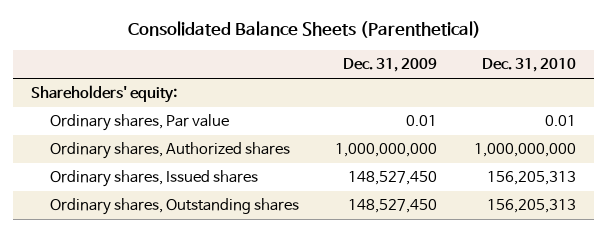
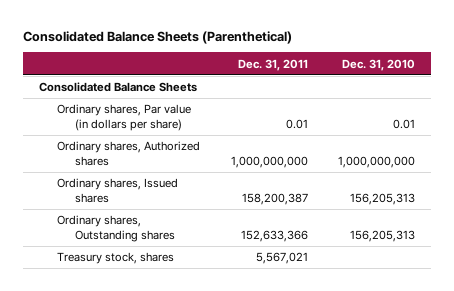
- | Dec. 31, 2009 | Dec. 31, 2010
+ | Dec. 31, 2011 | Dec. 31, 2010
- Shareholders' equity:
- Ordinary shares, Par value | 0.01 | 0.01
+ Consolidated Balance Sheets
+ Ordinary shares, Par value (in dollars per share) | 0.01 | 0.01
+ Treasury stock, shares | 5,567,021 |

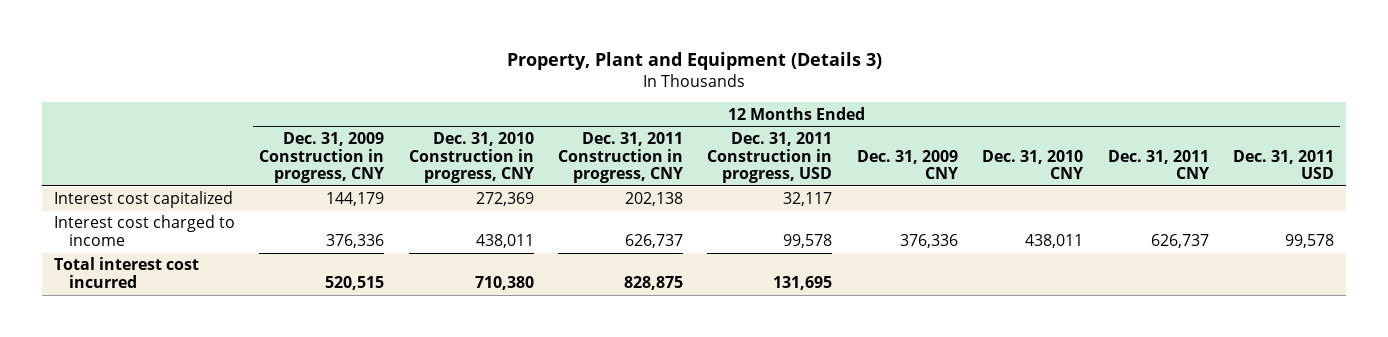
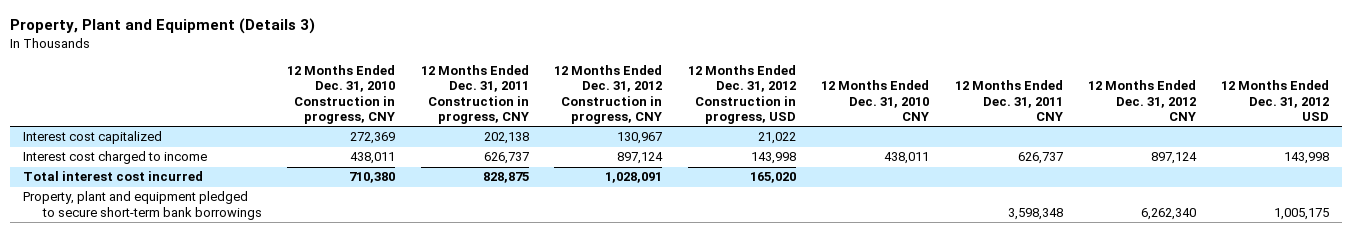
- | 12 Months Ended Dec. 31, 2009 Construction in progress, CNY | 12 Months Ended Dec. 31, 2010 Construction in progress, CNY | 12 Months Ended Dec. 31, 2011 Construction in progress, CNY | 12 Months Ended Dec. 31, 2011 Construction in progress, USD | 12 Months Ended Dec. 31, 2009 CNY | 12 Months Ended Dec. 31, 2010 CNY | 12 Months Ended Dec. 31, 2011 CNY | 12 Months Ended Dec. 31, 2011 USD
+ | 12 Months Ended Dec. 31, 2010 Construction in progress, CNY | 12 Months Ended Dec. 31, 2011 Construction in progress, CNY | 12 Months Ended Dec. 31, 2012 Construction in progress, CNY | 12 Months Ended Dec. 31, 2012 Construction in progress, USD | 12 Months Ended Dec. 31, 2010 CNY | 12 Months Ended Dec. 31, 2011 CNY | 12 Months Ended Dec. 31, 2012 CNY | 12 Months Ended Dec. 31, 2012 USD
+ Property, plant and equipment pledged to secure short-term bank borrowings | | | | | | 3,598,348 | 6,262,340 | 1,005,175

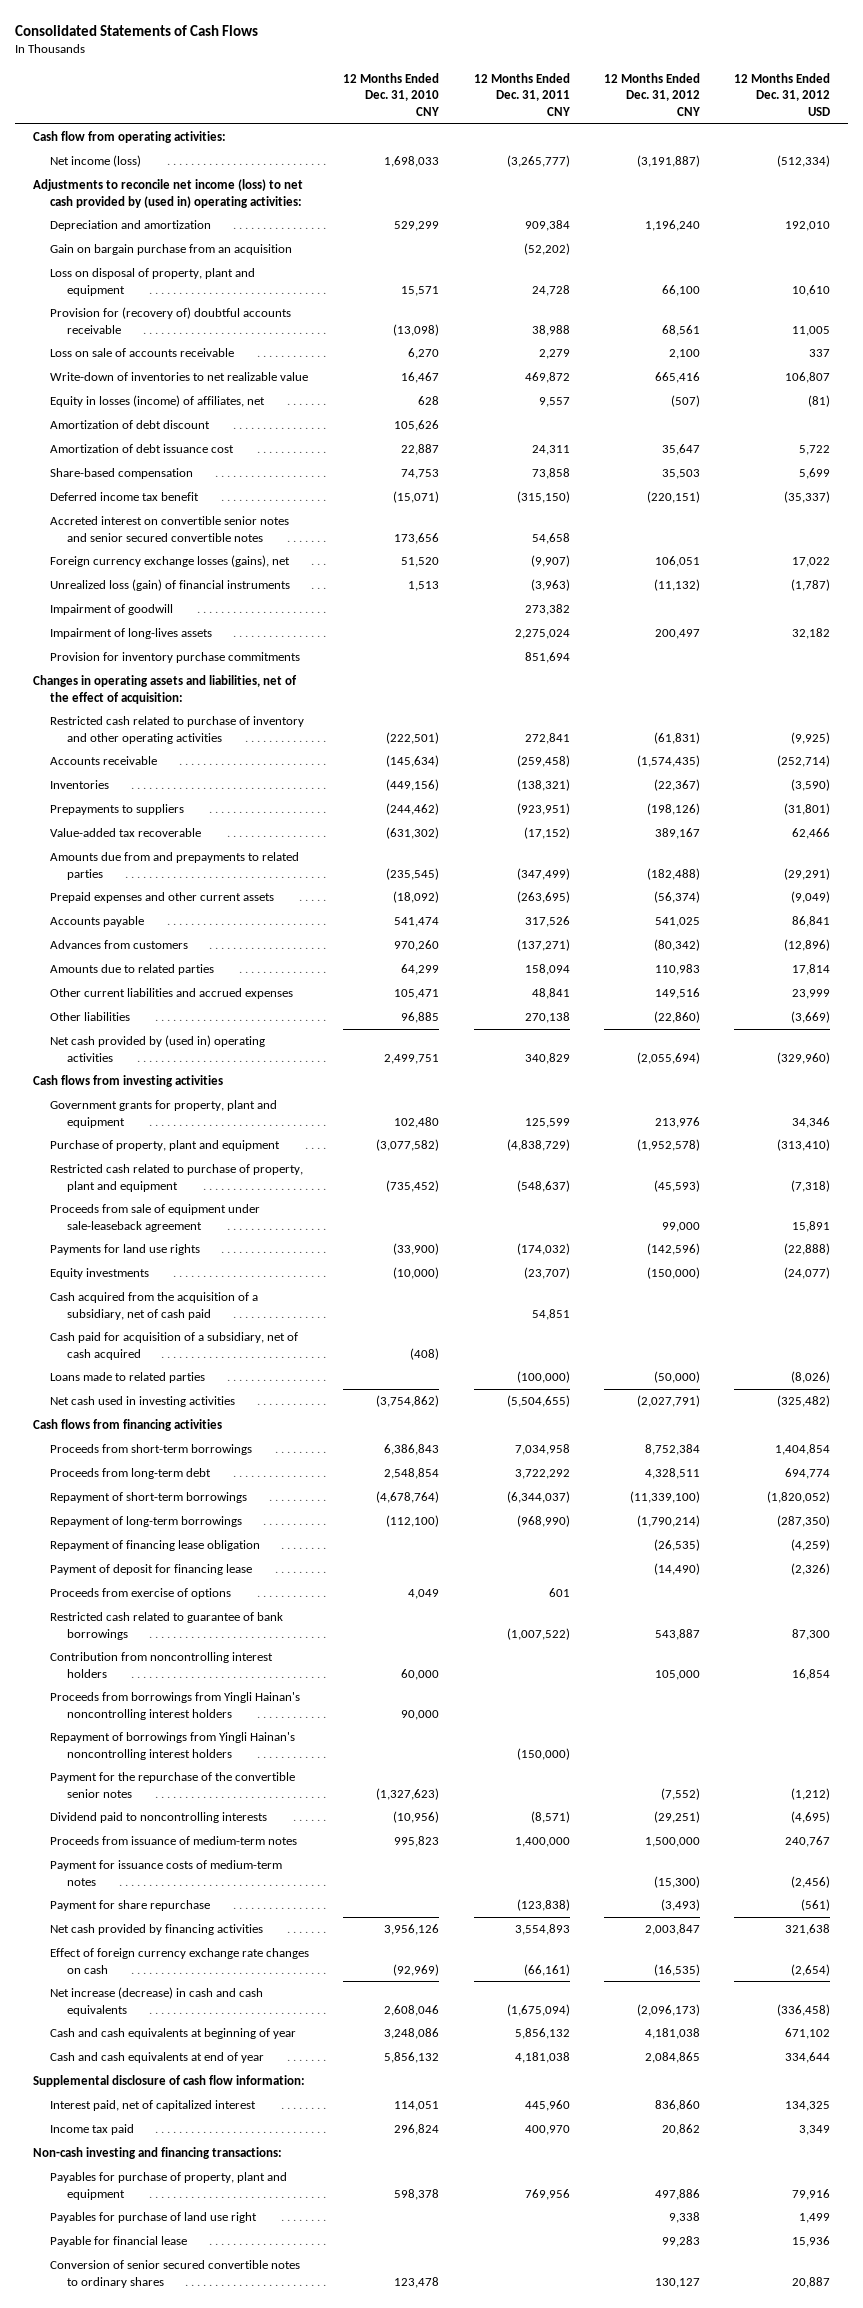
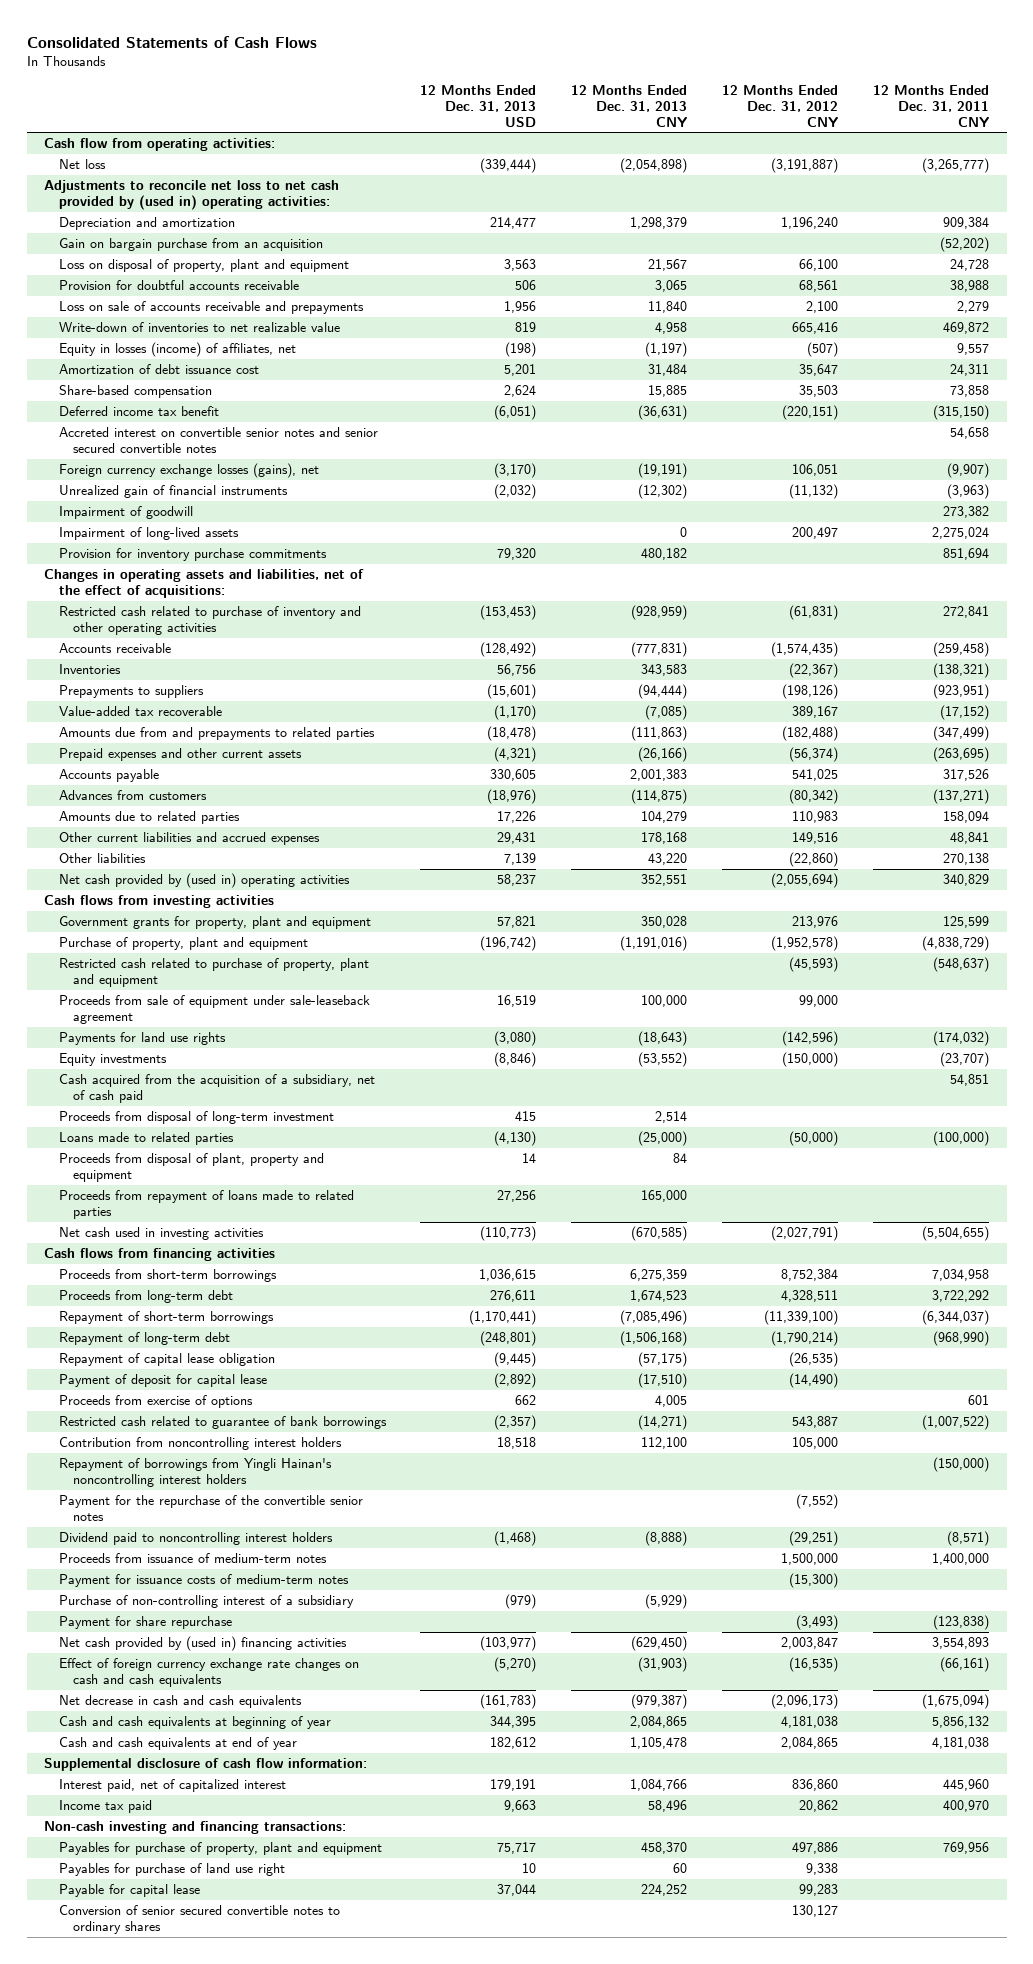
- | 12 Months Ended Dec. 31, 2010 CNY | 12 Months Ended Dec. 31, 2011 CNY | 12 Months Ended Dec. 31, 2012 CNY | 12 Months Ended Dec. 31, 2012 USD
+ | 12 Months Ended Dec. 31, 2013 USD | 12 Months Ended Dec. 31, 2013 CNY | 12 Months Ended Dec. 31, 2012 CNY | 12 Months Ended Dec. 31, 2011 CNY
- Net income (loss) | 1,698,033 | (3,265,777) | (3,191,887) | (512,334)
- Adjustments to reconcile net income (loss) to net cash provided by (used in) operating activities:
+ Net loss | (339,444) | (2,054,898) | (3,191,887) | (3,265,777)
+ Adjustments to reconcile net loss to net cash provided by (used in) operating activities:
- Provision for (recovery of) doubtful accounts receivable | (13,098) | 38,988 | 68,561 | 11,005
- Loss on sale of accounts receivable | 6,270 | 2,279 | 2,100 | 337
+ Provision for doubtful accounts receivable | 506 | 3,065 | 68,561 | 38,988
+ Loss on sale of accounts receivable and prepayments | 1,956 | 11,840 | 2,100 | 2,279
- Amortization of debt discount | 105,626 | | |
- Unrealized loss (gain) of financial instruments | 1,513 | (3,963) | (11,132) | (1,787)
+ Unrealized gain of financial instruments | (2,032) | (12,302) | (11,132) | (3,963)
- Impairment of long-lives assets | | 2,275,024 | 200,497 | 32,182
+ Impairment of long-lived assets | | 0 | 200,497 | 2,275,024
- Changes in operating assets and liabilities, net of the effect of acquisition:
+ Changes in operating assets and liabilities, net of the effect of acquisitions:
- Cash paid for acquisition of a subsidiary, net of cash acquired | (408) | | |
+ Proceeds from disposal of long-term investment | 415 | 2,514 | |
+ Proceeds from disposal of plant, property and equipment | 14 | 84 | |
+ Proceeds from repayment of loans made to related parties | 27,256 | 165,000 | |
- Repayment of long-term borrowings | (112,100) | (968,990) | (1,790,214) | (287,350)
- Repayment of financing lease obligation | | | (26,535) | (4,259)
- Payment of deposit for financing lease | | | (14,490) | (2,326)
+ Repayment of long-term debt | (248,801) | (1,506,168) | (1,790,214) | (968,990)
+ Repayment of capital lease obligation | (9,445) | (57,175) | (26,535) |
+ Payment of deposit for capital lease | (2,892) | (17,510) | (14,490) |
- Proceeds from borrowings from Yingli Hainan's noncontrolling interest holders | 90,000 | | |
- Dividend paid to noncontrolling interests | (10,956) | (8,571) | (29,251) | (4,695)
+ Dividend paid to noncontrolling interest holders | (1,468) | (8,888) | (29,251) | (8,571)
+ Purchase of non-controlling interest of a subsidiary | (979) | (5,929) | |
- Net cash provided by financing activities | 3,956,126 | 3,554,893 | 2,003,847 | 321,638
- Effect of foreign currency exchange rate changes on cash | (92,969) | (66,161) | (16,535) | (2,654)
- Net increase (decrease) in cash and cash equivalents | 2,608,046 | (1,675,094) | (2,096,173) | (336,458)
+ Net cash provided by (used in) financing activities | (103,977) | (629,450) | 2,003,847 | 3,554,893
+ Effect of foreign currency exchange rate changes on cash and cash equivalents | (5,270) | (31,903) | (16,535) | (66,161)
+ Net decrease in cash and cash equivalents | (161,783) | (979,387) | (2,096,173) | (1,675,094)
- Payable for financial lease | | | 99,283 | 15,936
+ Payable for capital lease | 37,044 | 224,252 | 99,283 |

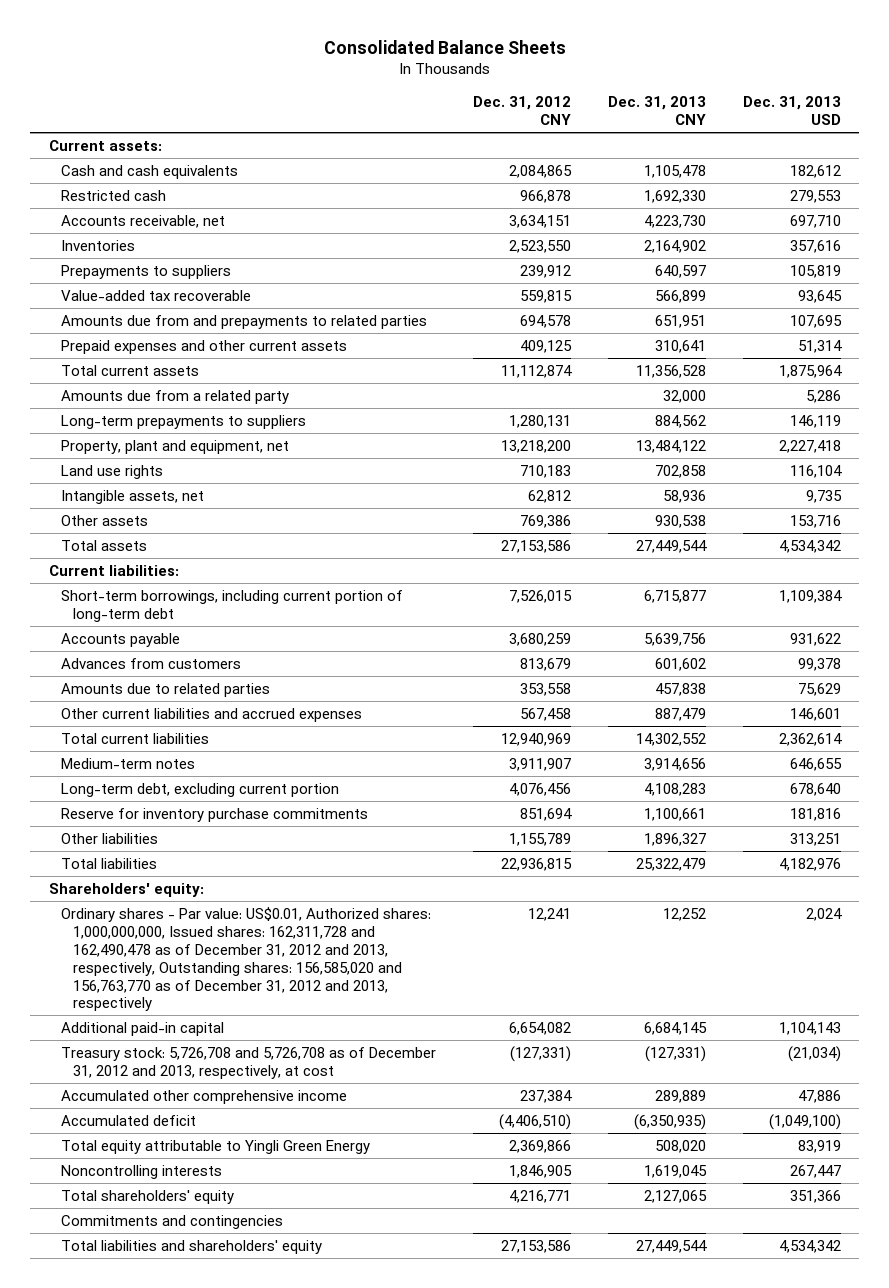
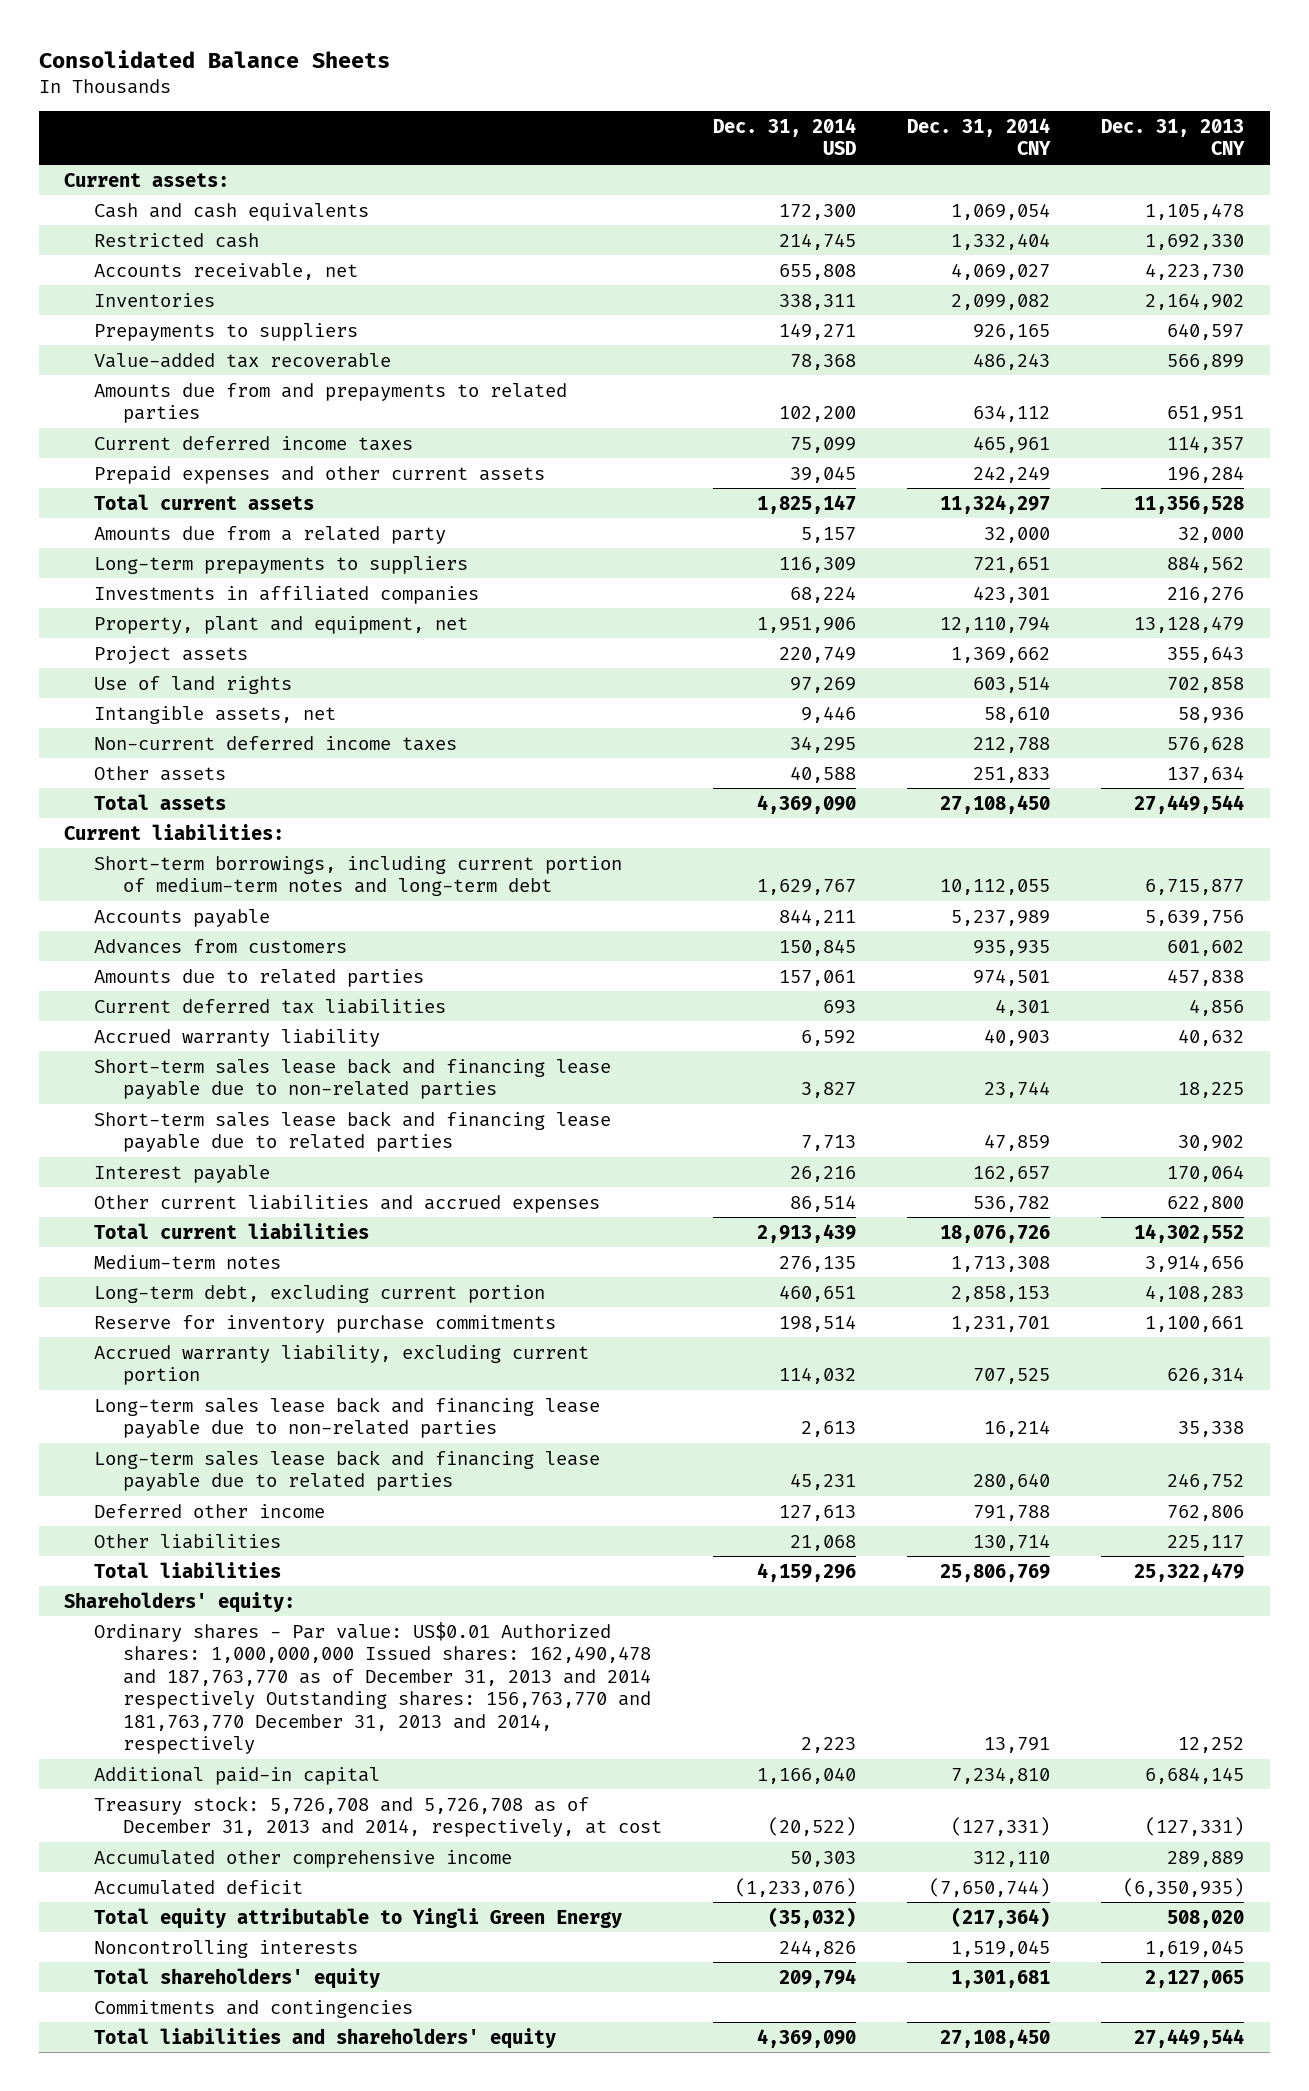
- | Dec. 31, 2012 CNY | Dec. 31, 2013 CNY | Dec. 31, 2013 USD
+ | Dec. 31, 2014 USD | Dec. 31, 2014 CNY | Dec. 31, 2013 CNY
- Prepaid expenses and other current assets | 409,125 | 310,641 | 51,314
+ Current deferred income taxes | 75,099 | 465,961 | 114,357
+ Prepaid expenses and other current assets | 39,045 | 242,249 | 196,284
- Property, plant and equipment, net | 13,218,200 | 13,484,122 | 2,227,418
- Land use rights | 710,183 | 702,858 | 116,104
+ Investments in affiliated companies | 68,224 | 423,301 | 216,276
+ Property, plant and equipment, net | 1,951,906 | 12,110,794 | 13,128,479
+ Project assets | 220,749 | 1,369,662 | 355,643
+ Use of land rights | 97,269 | 603,514 | 702,858
- Other assets | 769,386 | 930,538 | 153,716
+ Non-current deferred income taxes | 34,295 | 212,788 | 576,628
+ Other assets | 40,588 | 251,833 | 137,634
- Short-term borrowings, including current portion of long-term debt | 7,526,015 | 6,715,877 | 1,109,384
+ Short-term borrowings, including current portion of medium-term notes and long-term debt | 1,629,767 | 10,112,055 | 6,715,877
- Other current liabilities and accrued expenses | 567,458 | 887,479 | 146,601
+ Current deferred tax liabilities | 693 | 4,301 | 4,856
+ Accrued warranty liability | 6,592 | 40,903 | 40,632
+ Short-term sales lease back and financing lease payable due to non-related parties | 3,827 | 23,744 | 18,225
+ Short-term sales lease back and financing lease payable due to related parties | 7,713 | 47,859 | 30,902
+ Interest payable | 26,216 | 162,657 | 170,064
+ Other current liabilities and accrued expenses | 86,514 | 536,782 | 622,800
- Other liabilities | 1,155,789 | 1,896,327 | 313,251
+ Accrued warranty liability, excluding current portion | 114,032 | 707,525 | 626,314
+ Long-term sales lease back and financing lease payable due to non-related parties | 2,613 | 16,214 | 35,338
+ Long-term sales lease back and financing lease payable due to related parties | 45,231 | 280,640 | 246,752
+ Deferred other income | 127,613 | 791,788 | 762,806
+ Other liabilities | 21,068 | 130,714 | 225,117
- Ordinary shares - Par value: US$0.01, Authorized shares: 1,000,000,000, Issued shares: 162,311,728 and 162,490,478 as of December 31, 2012 and 2013, respectively, Outstanding shares: 156,585,020 and 156,763,770 as of December 31, 2012 and 2013, respectively | 12,241 | 12,252 | 2,024
+ Ordinary shares - Par value: US$0.01 Authorized shares: 1,000,000,000 Issued shares: 162,490,478 and 187,763,770 as of December 31, 2013 and 2014 respectively Outstanding shares: 156,763,770 and 181,763,770 December 31, 2013 and 2014, respectively | 2,223 | 13,791 | 12,252
- Treasury stock: 5,726,708 and 5,726,708 as of December 31, 2012 and 2013, respectively, at cost | (127,331) | (127,331) | (21,034)
+ Treasury stock: 5,726,708 and 5,726,708 as of December 31, 2013 and 2014, respectively, at cost | (20,522) | (127,331) | (127,331)

